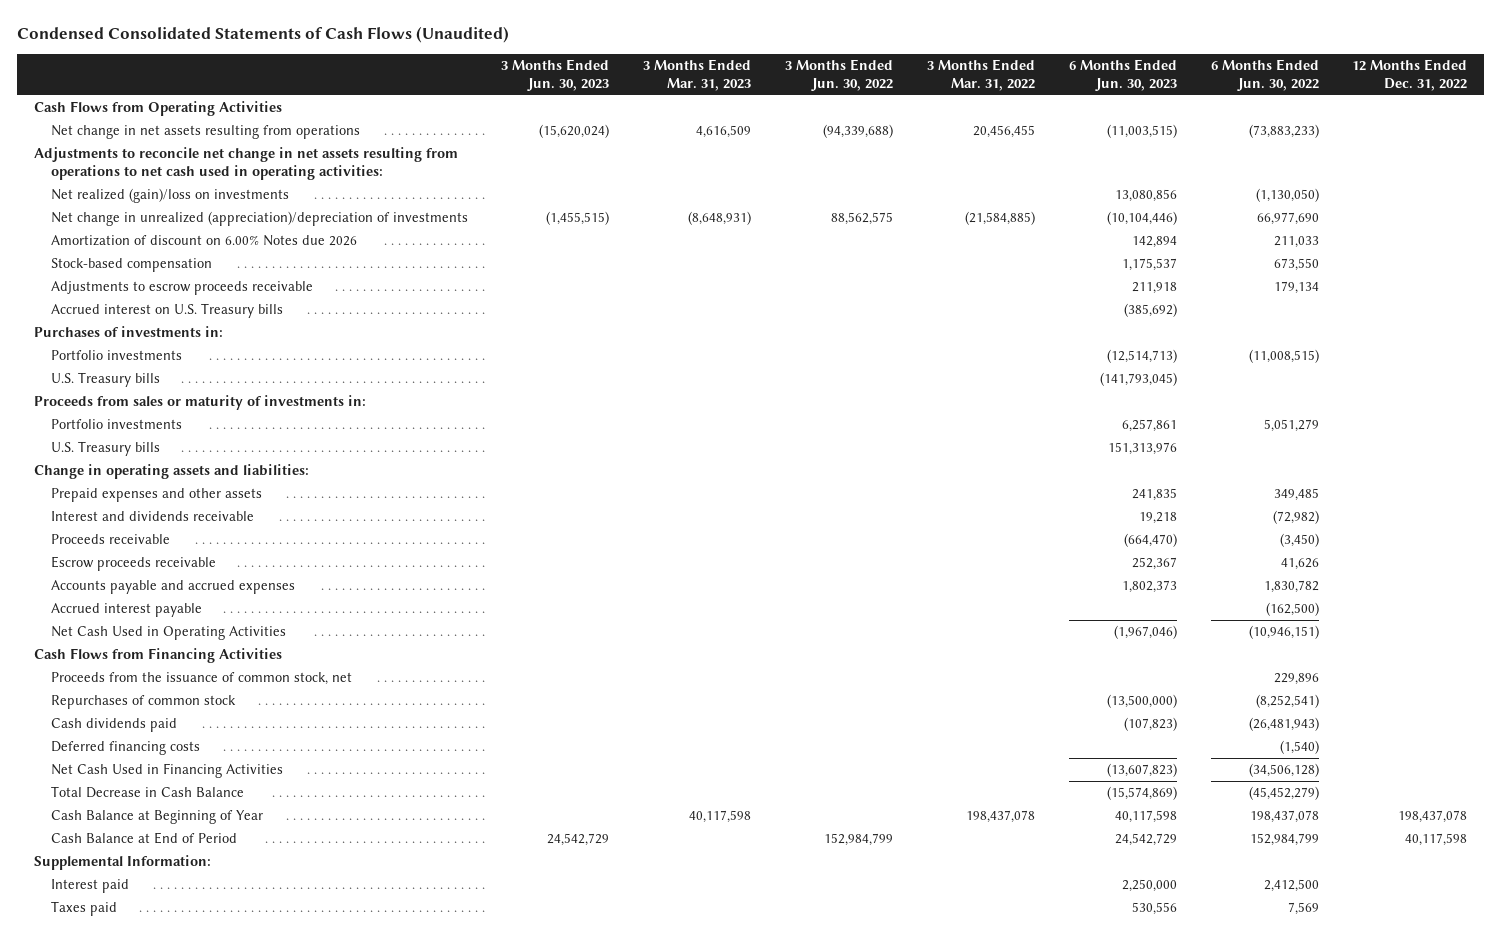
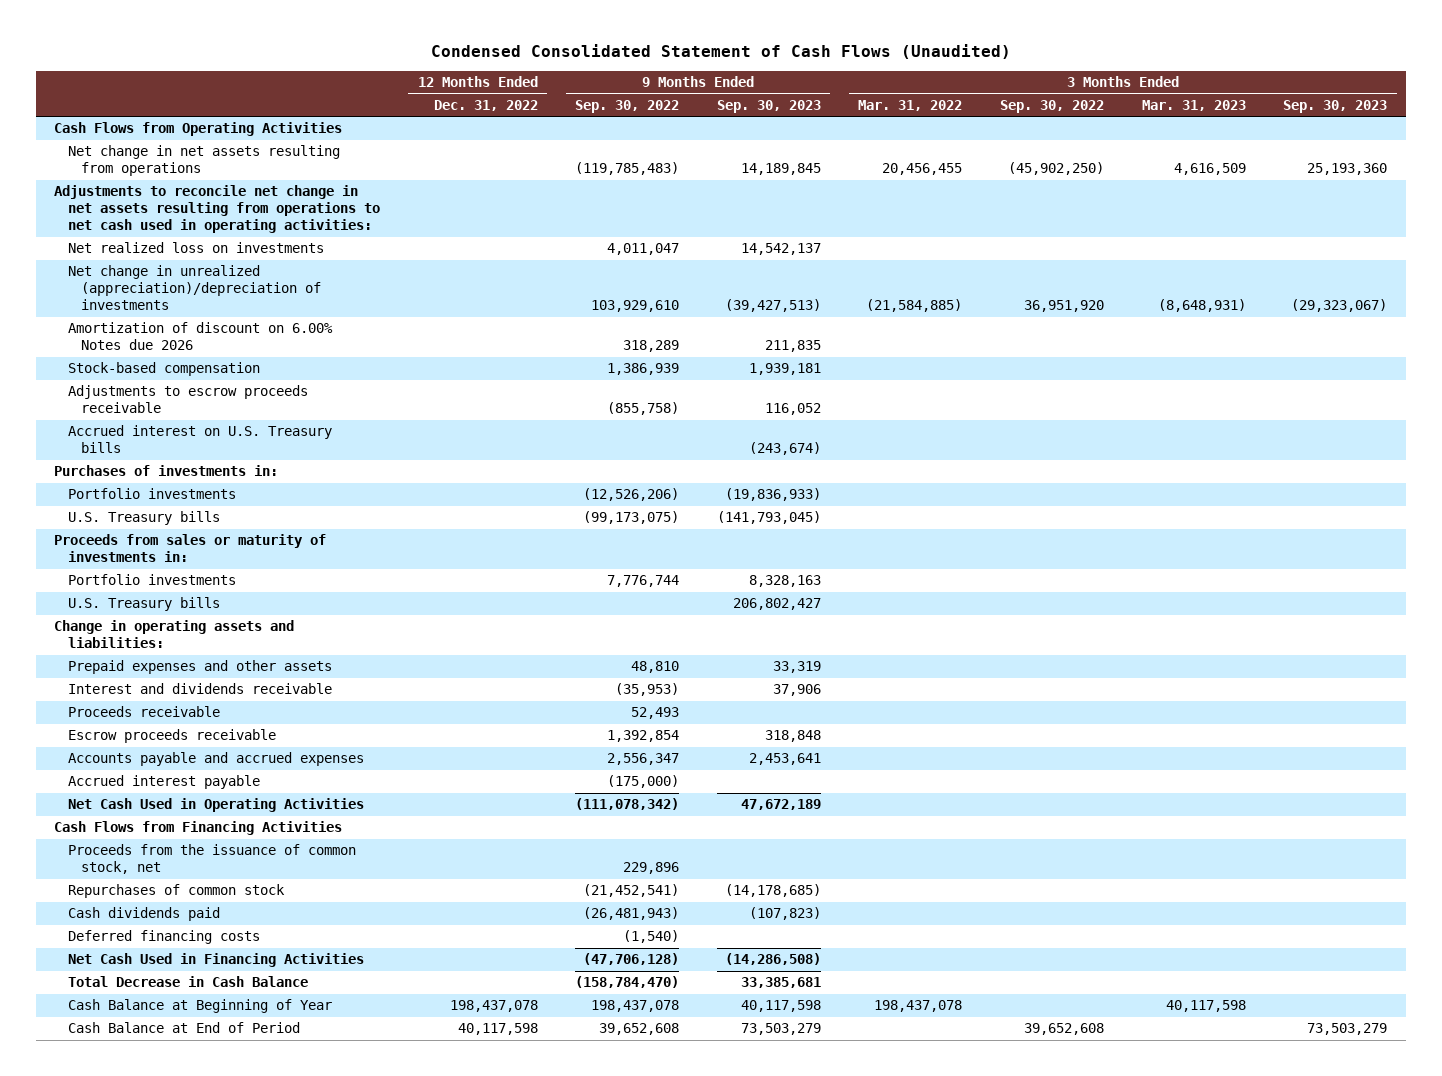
- Condensed Consolidated Statements of Cash Flows (Unaudited)
+ Condensed Consolidated Statement of Cash Flows (Unaudited)
- | 3 Months Ended Jun. 30, 2023 | 3 Months Ended Mar. 31, 2023 | 3 Months Ended Jun. 30, 2022 | 3 Months Ended Mar. 31, 2022 | 6 Months Ended Jun. 30, 2023 | 6 Months Ended Jun. 30, 2022 | 12 Months Ended Dec. 31, 2022
+ | 12 Months Ended Dec. 31, 2022 | 9 Months Ended Sep. 30, 2022 | 9 Months Ended Sep. 30, 2023 | 3 Months Ended Mar. 31, 2022 | 3 Months Ended Sep. 30, 2022 | 3 Months Ended Mar. 31, 2023 | 3 Months Ended Sep. 30, 2023
- Net realized (gain)/loss on investments | | | | | 13,080,856 | (1,130,050) |
+ Net realized loss on investments | | 4,011,047 | 14,542,137 | | | |
- Supplemental Information:
- Interest paid | | | | | 2,250,000 | 2,412,500 |
- Taxes paid | | | | | 530,556 | 7,569 |

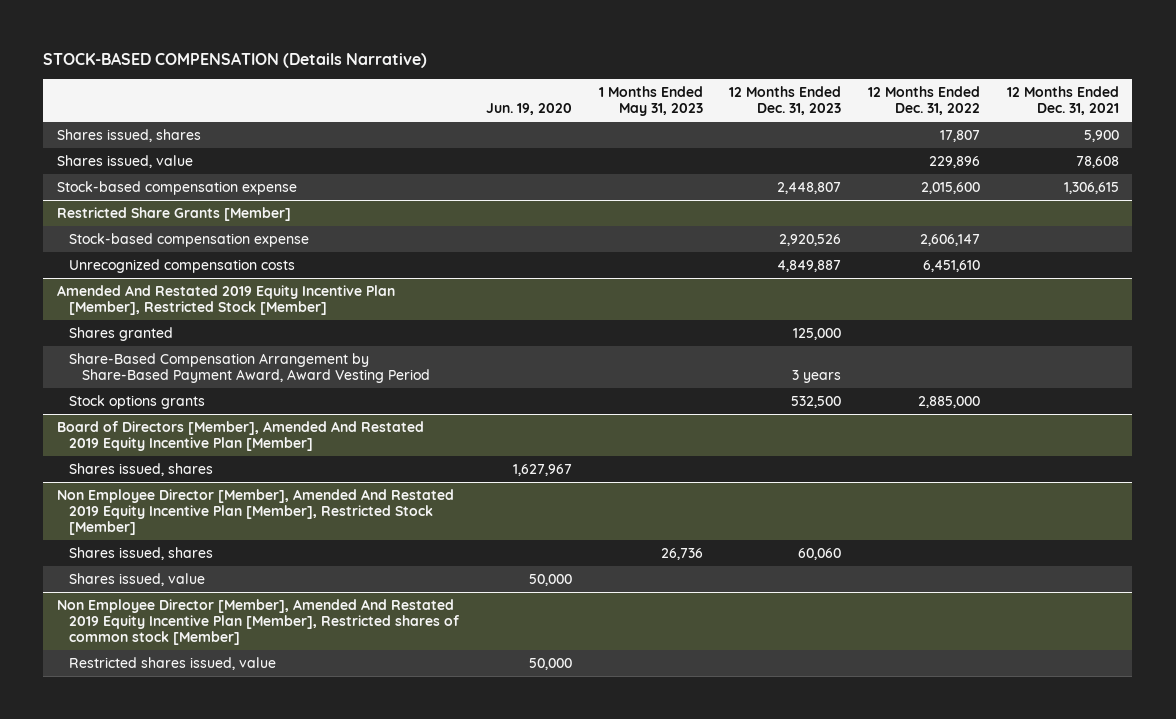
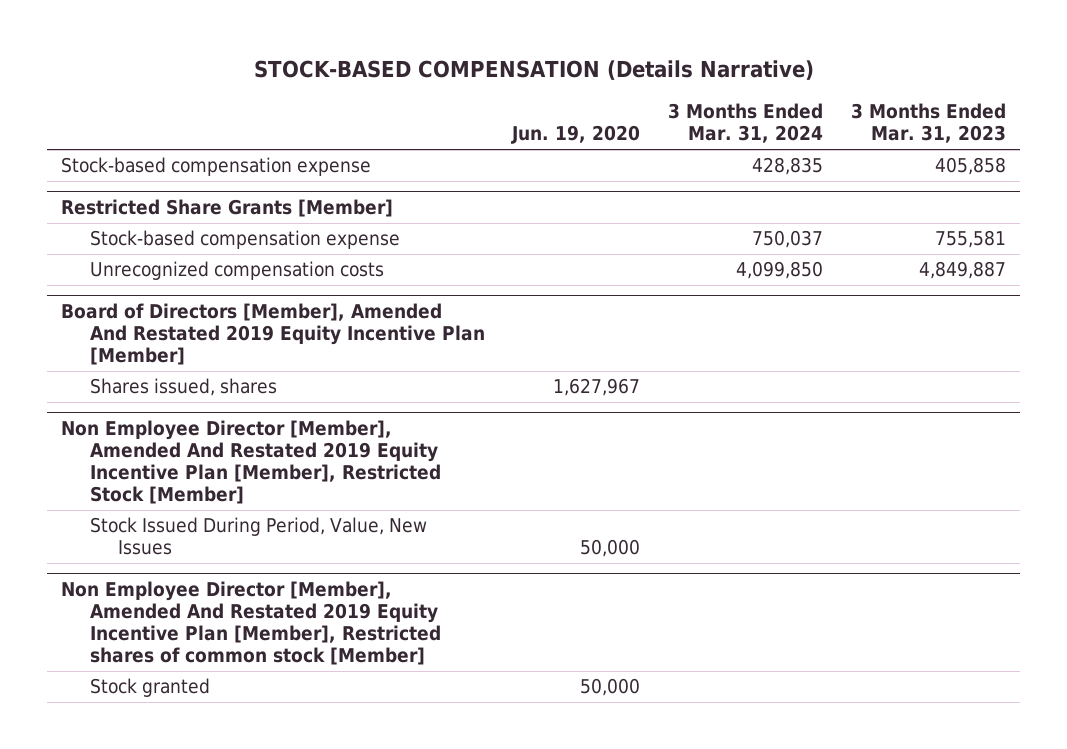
- | Jun. 19, 2020 | 1 Months Ended May 31, 2023 | 12 Months Ended Dec. 31, 2023 | 12 Months Ended Dec. 31, 2022 | 12 Months Ended Dec. 31, 2021
+ | Jun. 19, 2020 | 3 Months Ended Mar. 31, 2024 | 3 Months Ended Mar. 31, 2023
- Shares issued, shares | | | | 17,807 | 5,900
- Shares issued, value | | | | 229,896 | 78,608
- Amended And Restated 2019 Equity Incentive Plan [Member], Restricted Stock [Member]
- Shares granted | | | 125,000 | |
- Share-Based Compensation Arrangement by Share-Based Payment Award, Award Vesting Period | | | 3 years | |
- Stock options grants | | | 532,500 | 2,885,000 |
@ Non Employee Director [Member], Amended And Restated 2019 Equity Incentive Plan [Member], Restricted Stock [Member]
- Shares issued, shares | | 26,736 | 60,060 | |
- Shares issued, value | 50,000 | | | |
+ Stock Issued During Period, Value, New Issues | 50,000 | |
@ Non Employee Director [Member], Amended And Restated 2019 Equity Incentive Plan [Member], Restricted shares of common stock [Member]
- Restricted shares issued, value | 50,000 | | | |
+ Stock granted | 50,000 | |

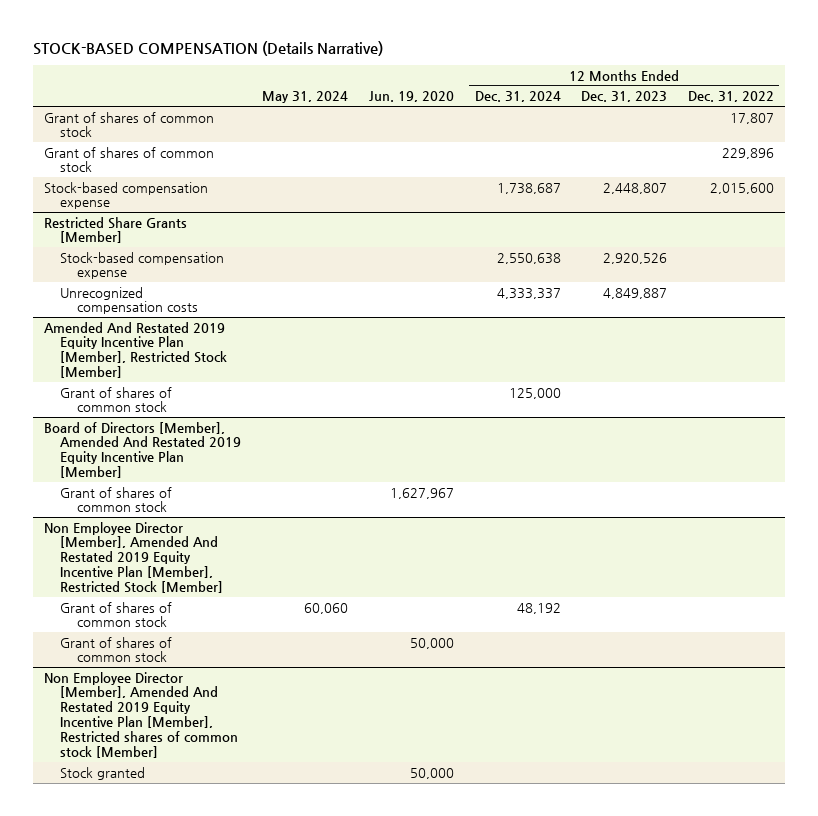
- | Jun. 19, 2020 | 3 Months Ended Mar. 31, 2024 | 3 Months Ended Mar. 31, 2023
+ | May 31, 2024 | Jun. 19, 2020 | 12 Months Ended Dec. 31, 2024 | 12 Months Ended Dec. 31, 2023 | 12 Months Ended Dec. 31, 2022
+ Grant of shares of common stock | | | | | 17,807
+ Grant of shares of common stock | | | | | 229,896
+ Amended And Restated 2019 Equity Incentive Plan [Member], Restricted Stock [Member]
+ Grant of shares of common stock | | | 125,000 | |
@ Board of Directors [Member], Amended And Restated 2019 Equity Incentive Plan [Member]
- Shares issued, shares | 1,627,967 | |
+ Grant of shares of common stock | | 1,627,967 | | |
@ Non Employee Director [Member], Amended And Restated 2019 Equity Incentive Plan [Member], Restricted Stock [Member]
- Stock Issued During Period, Value, New Issues | 50,000 | |
+ Grant of shares of common stock | 60,060 | | 48,192 | |
+ Grant of shares of common stock | | 50,000 | | |

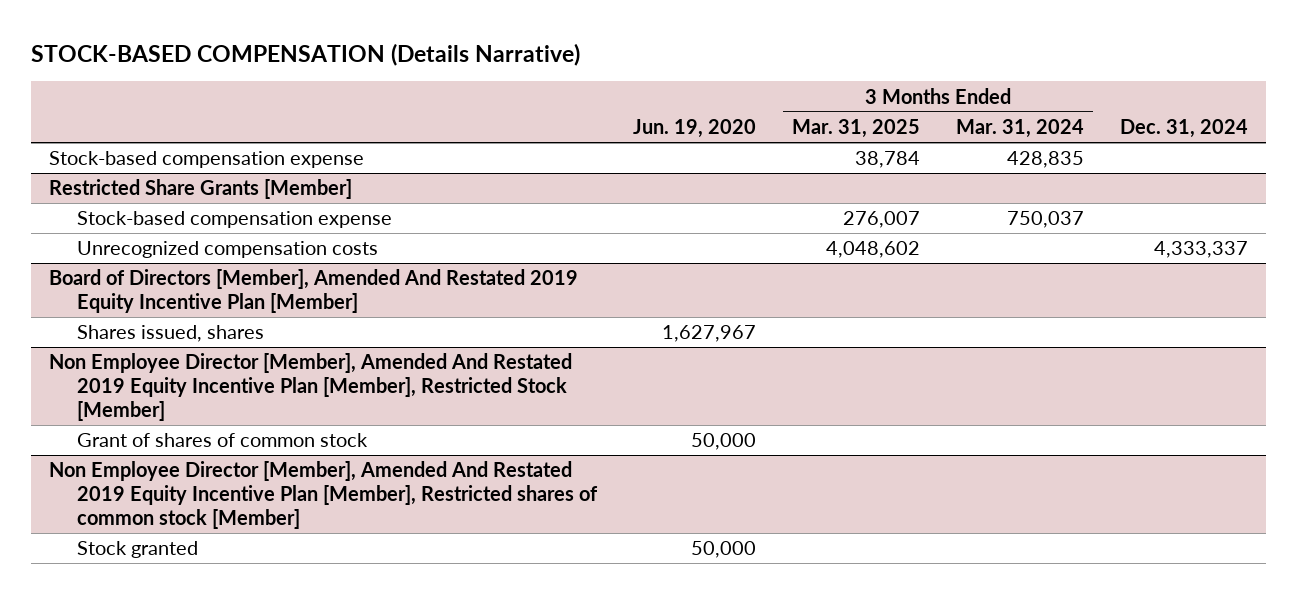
- | May 31, 2024 | Jun. 19, 2020 | 12 Months Ended Dec. 31, 2024 | 12 Months Ended Dec. 31, 2023 | 12 Months Ended Dec. 31, 2022
+ | Jun. 19, 2020 | 3 Months Ended Mar. 31, 2025 | 3 Months Ended Mar. 31, 2024 | Dec. 31, 2024
- Grant of shares of common stock | | | | | 17,807
- Grant of shares of common stock | | | | | 229,896
- Amended And Restated 2019 Equity Incentive Plan [Member], Restricted Stock [Member]
- Grant of shares of common stock | | | 125,000 | |
@ Board of Directors [Member], Amended And Restated 2019 Equity Incentive Plan [Member]
- Grant of shares of common stock | | 1,627,967 | | |
+ Shares issued, shares | 1,627,967 | | |
@ Non Employee Director [Member], Amended And Restated 2019 Equity Incentive Plan [Member], Restricted Stock [Member]
- Grant of shares of common stock | 60,060 | | 48,192 | |

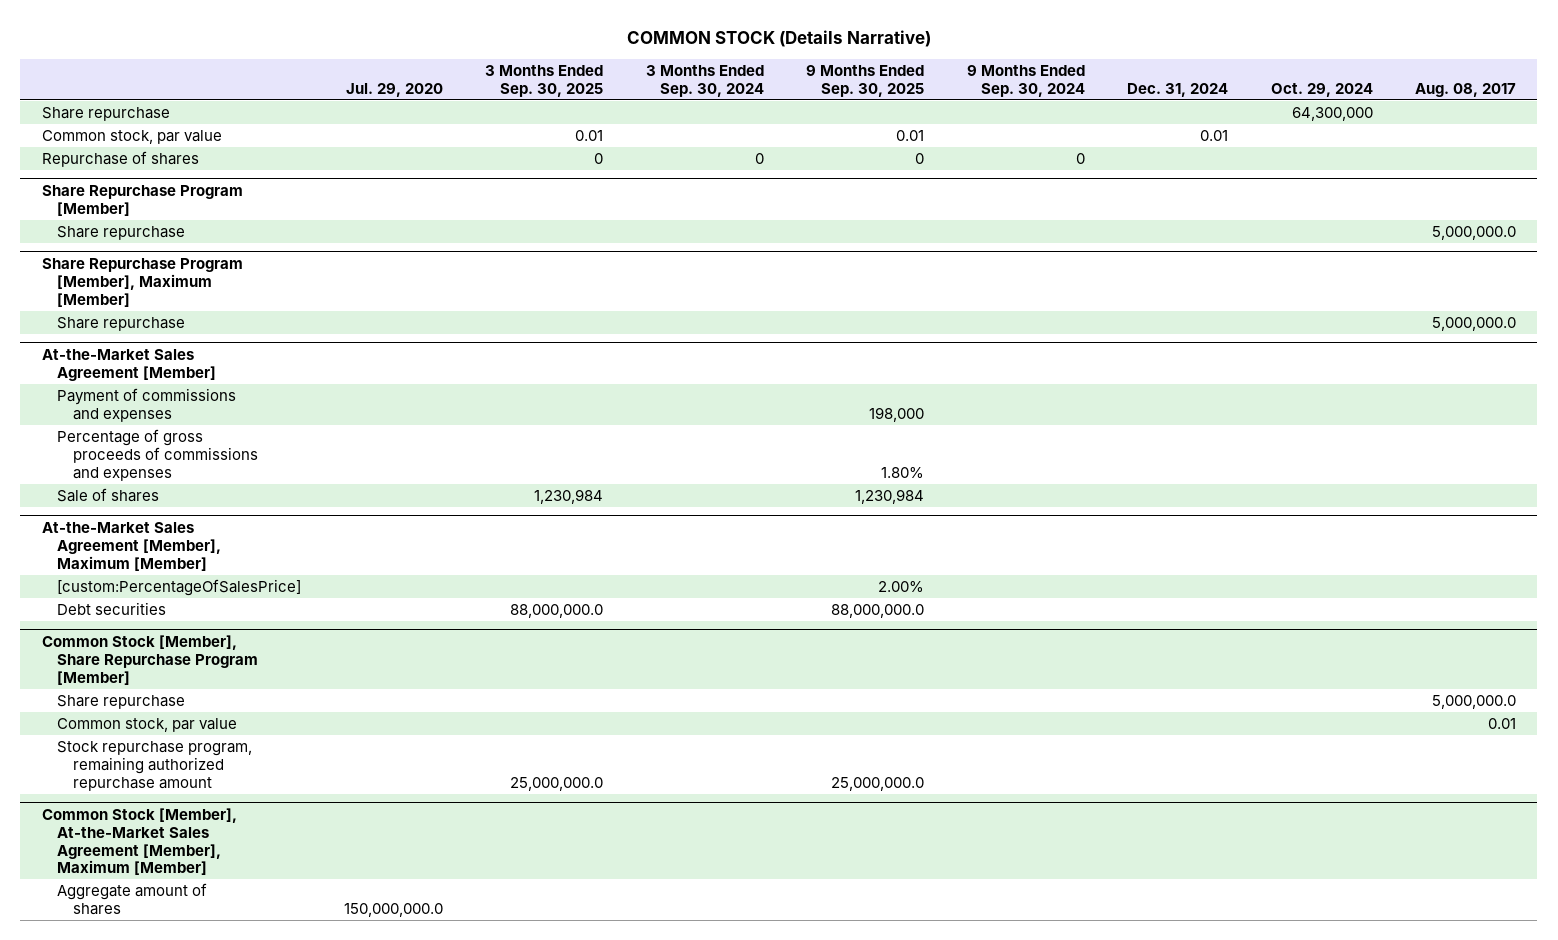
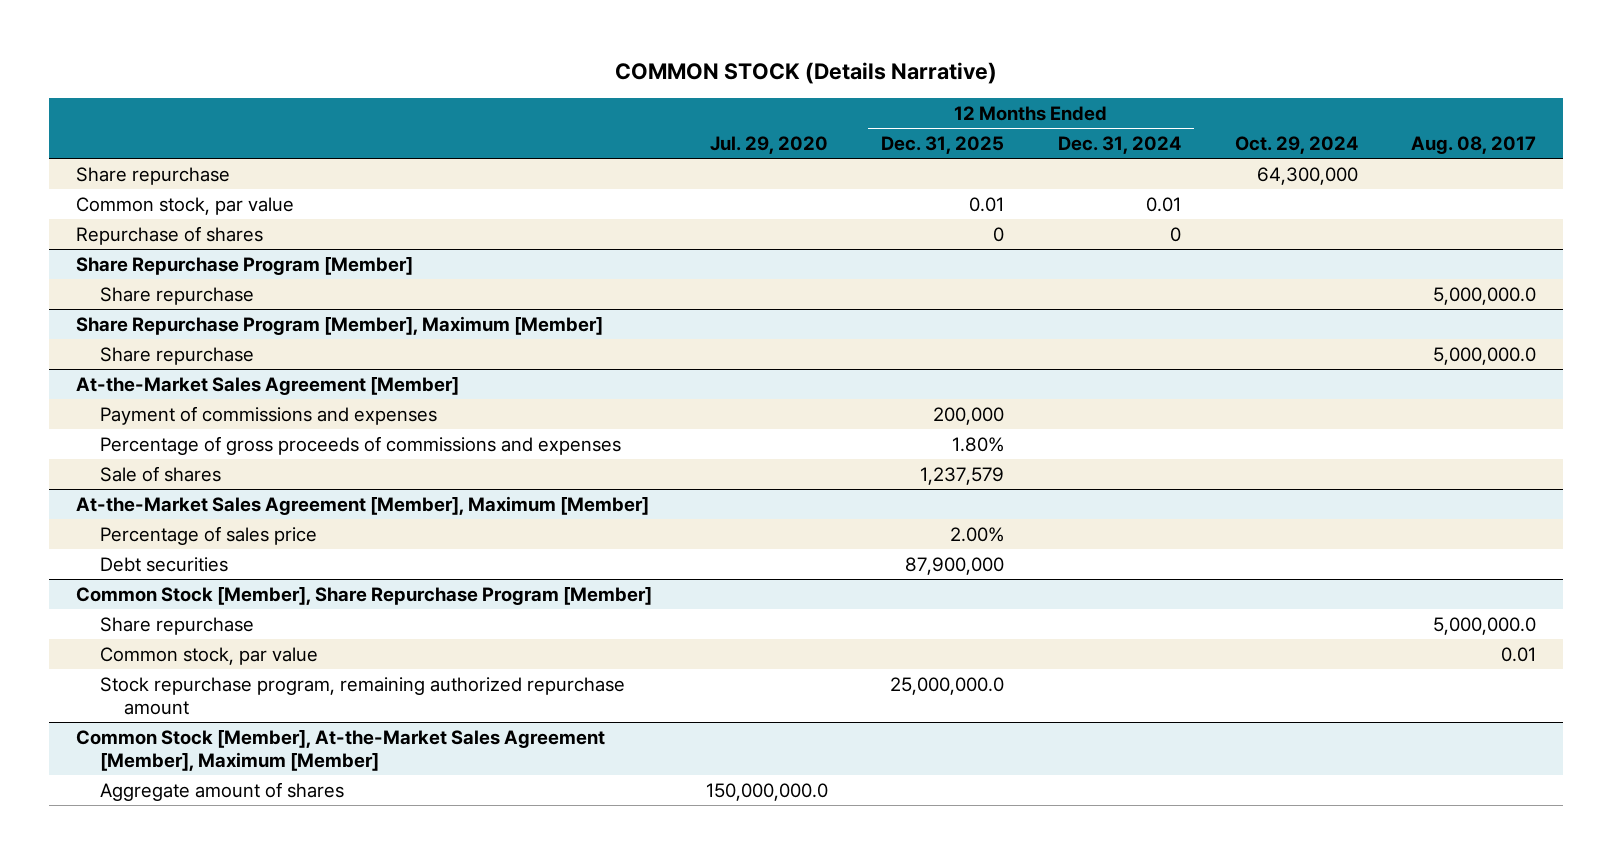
- | Jul. 29, 2020 | 3 Months Ended Sep. 30, 2025 | 3 Months Ended Sep. 30, 2024 | 9 Months Ended Sep. 30, 2025 | 9 Months Ended Sep. 30, 2024 | Dec. 31, 2024 | Oct. 29, 2024 | Aug. 08, 2017
+ | Jul. 29, 2020 | 12 Months Ended Dec. 31, 2025 | 12 Months Ended Dec. 31, 2024 | Oct. 29, 2024 | Aug. 08, 2017
@ At-the-Market Sales Agreement [Member], Maximum [Member]
- [custom:PercentageOfSalesPrice] | | | | 2.00% | | | |
+ Percentage of sales price | | 2.00% | | |

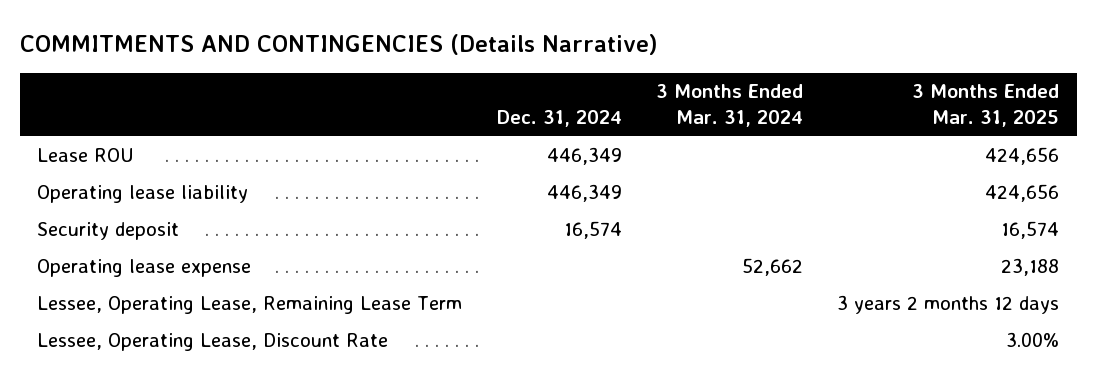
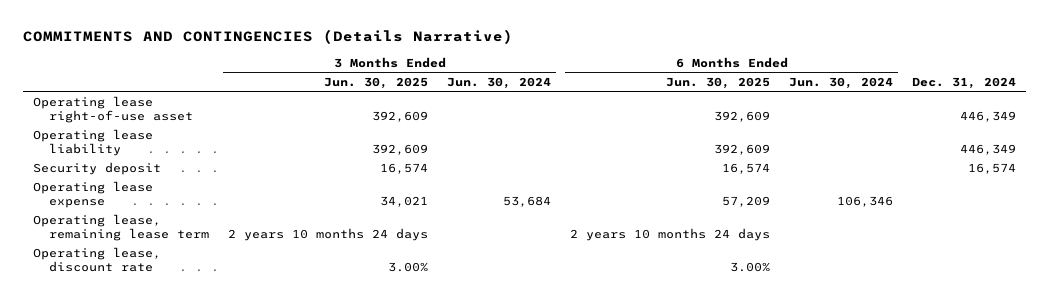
- | Dec. 31, 2024 | 3 Months Ended Mar. 31, 2024 | 3 Months Ended Mar. 31, 2025
+ | 3 Months Ended Jun. 30, 2025 | 3 Months Ended Jun. 30, 2024 | 6 Months Ended Jun. 30, 2025 | 6 Months Ended Jun. 30, 2024 | Dec. 31, 2024
- Lease ROU | 446,349 | | 424,656
+ Operating lease right-of-use asset | 392,609 | | 392,609 | | 446,349
- Lessee, Operating Lease, Remaining Lease Term | | | 3 years 2 months 12 days
- Lessee, Operating Lease, Discount Rate | | | 3.00%
+ Operating lease, remaining lease term | 2 years 10 months 24 days | | 2 years 10 months 24 days | |
+ Operating lease, discount rate | 3.00% | | 3.00% | |

